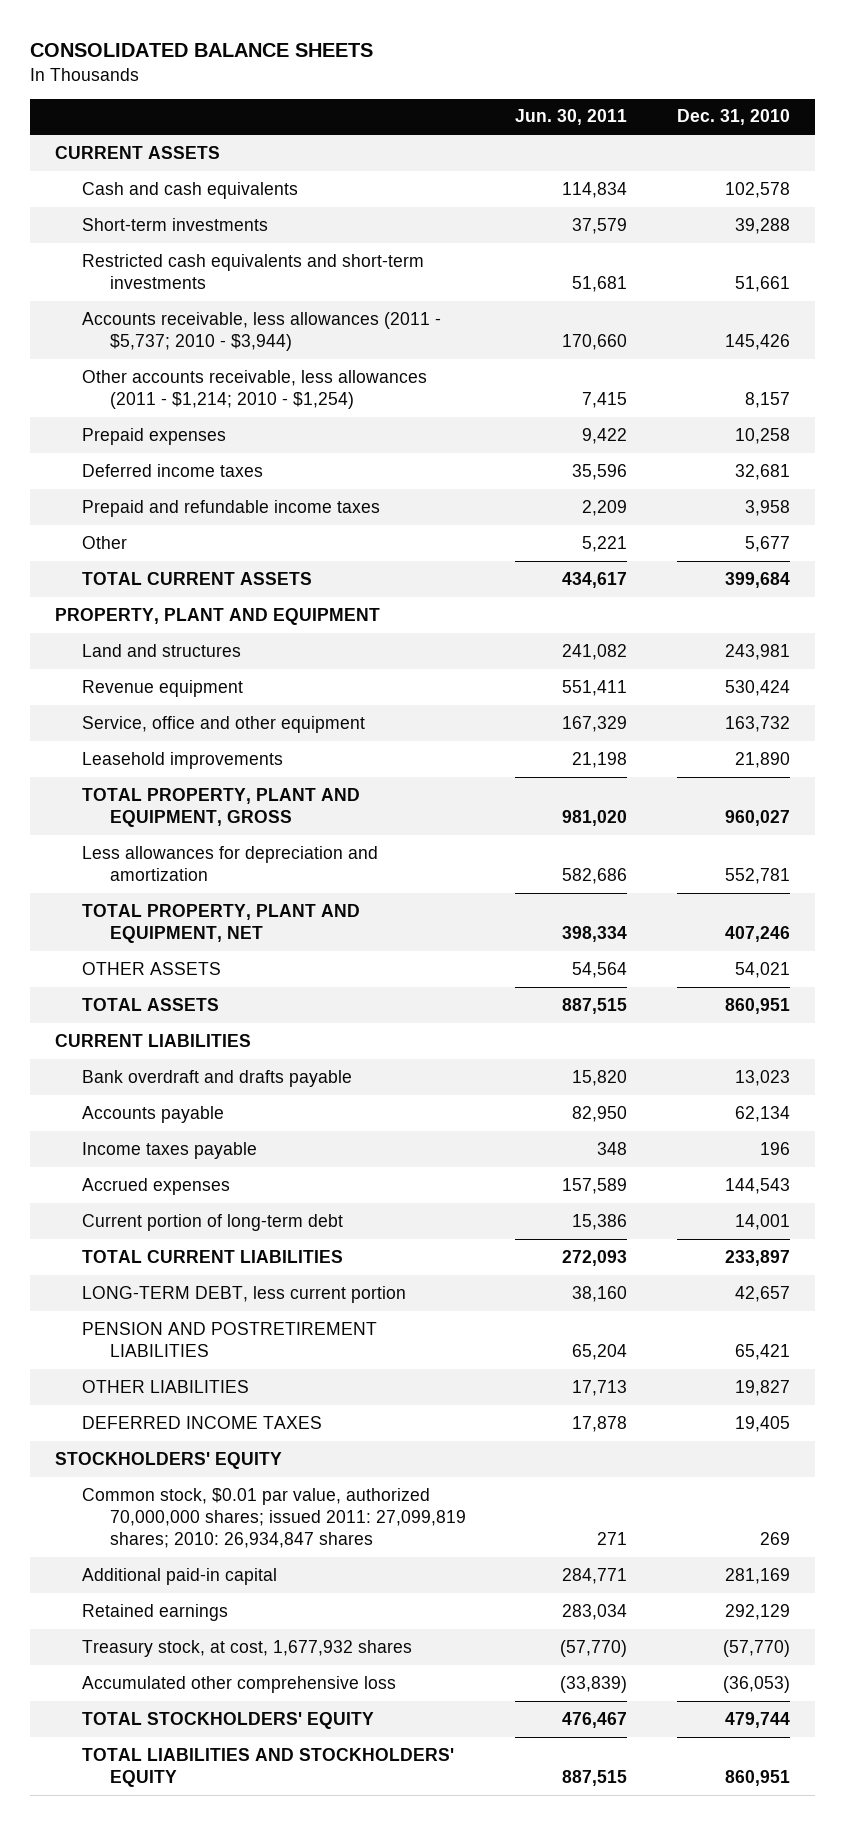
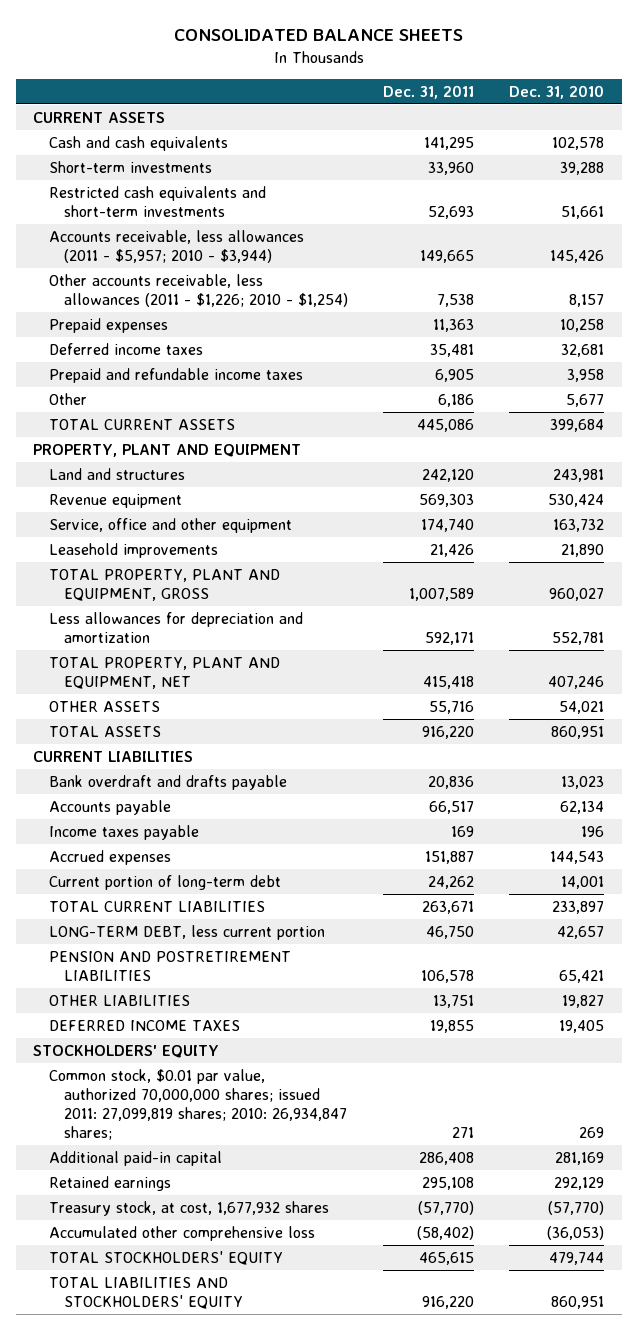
- | Jun. 30, 2011 | Dec. 31, 2010
+ | Dec. 31, 2011 | Dec. 31, 2010
- Accounts receivable, less allowances (2011 - $5,737; 2010 - $3,944) | 170,660 | 145,426
- Other accounts receivable, less allowances (2011 - $1,214; 2010 - $1,254) | 7,415 | 8,157
+ Accounts receivable, less allowances (2011 - $5,957; 2010 - $3,944) | 149,665 | 145,426
+ Other accounts receivable, less allowances (2011 - $1,226; 2010 - $1,254) | 7,538 | 8,157
- Common stock, $0.01 par value, authorized 70,000,000 shares; issued 2011: 27,099,819 shares; 2010: 26,934,847 shares | 271 | 269
+ Common stock, $0.01 par value, authorized 70,000,000 shares; issued 2011: 27,099,819 shares; 2010: 26,934,847 shares; | 271 | 269

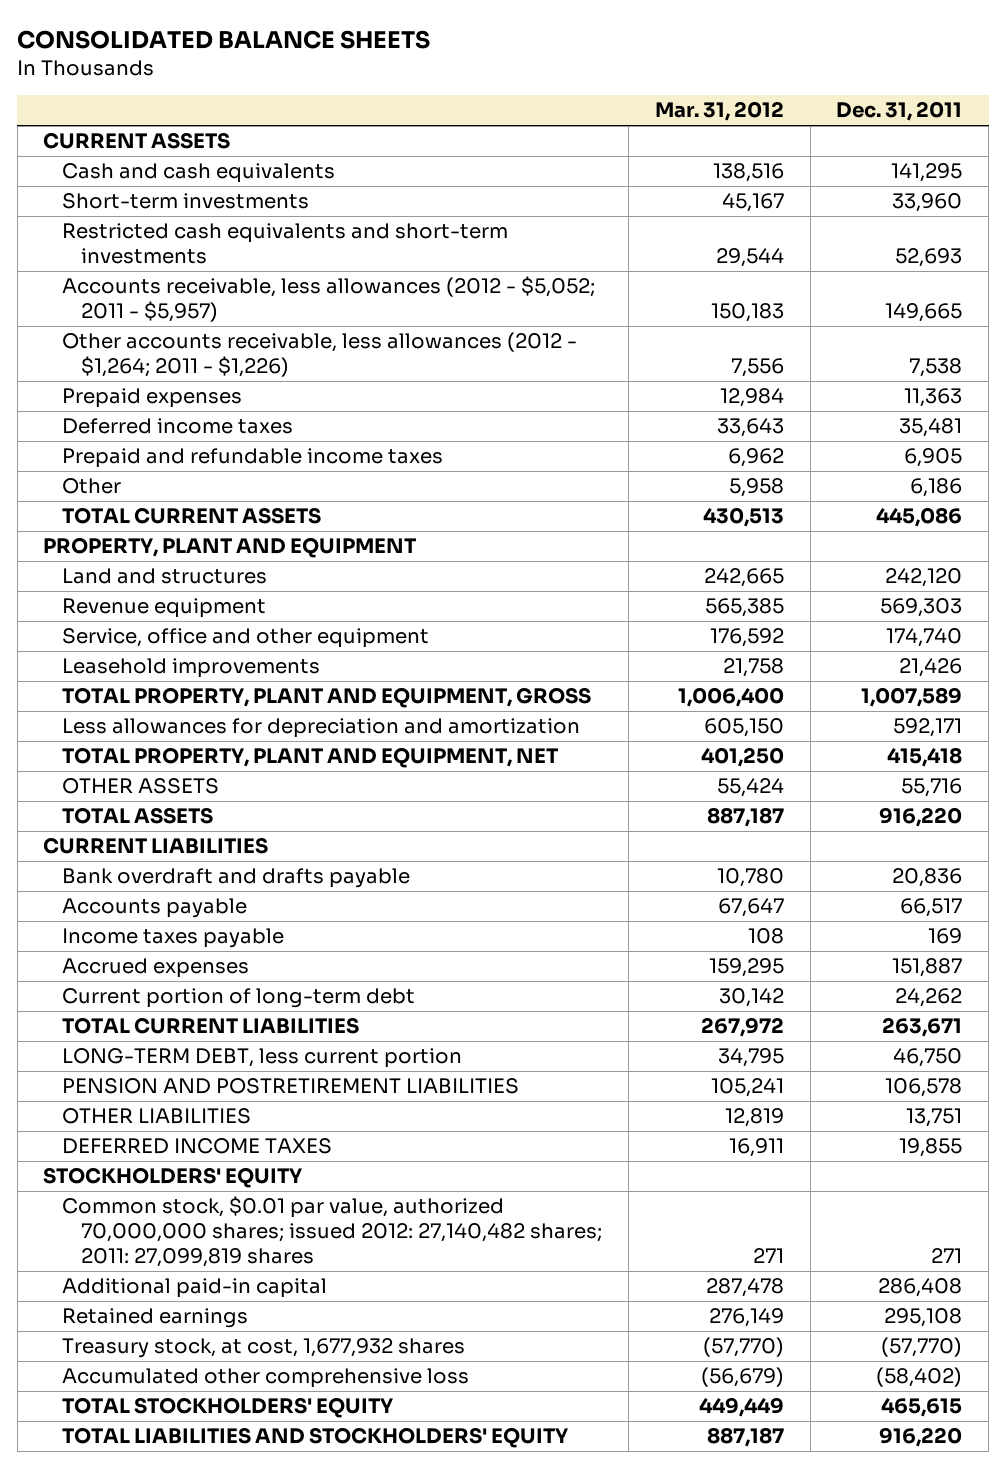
- | Dec. 31, 2011 | Dec. 31, 2010
+ | Mar. 31, 2012 | Dec. 31, 2011
- Accounts receivable, less allowances (2011 - $5,957; 2010 - $3,944) | 149,665 | 145,426
- Other accounts receivable, less allowances (2011 - $1,226; 2010 - $1,254) | 7,538 | 8,157
+ Accounts receivable, less allowances (2012 - $5,052; 2011 - $5,957) | 150,183 | 149,665
+ Other accounts receivable, less allowances (2012 - $1,264; 2011 - $1,226) | 7,556 | 7,538
- Common stock, $0.01 par value, authorized 70,000,000 shares; issued 2011: 27,099,819 shares; 2010: 26,934,847 shares; | 271 | 269
+ Common stock, $0.01 par value, authorized 70,000,000 shares; issued 2012: 27,140,482 shares; 2011: 27,099,819 shares | 271 | 271

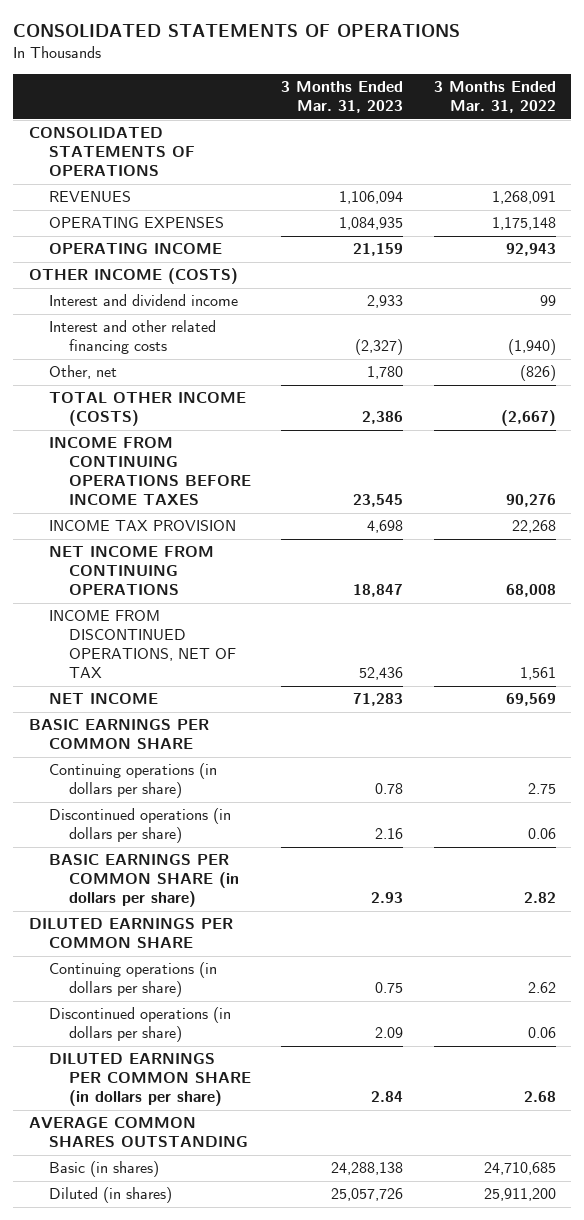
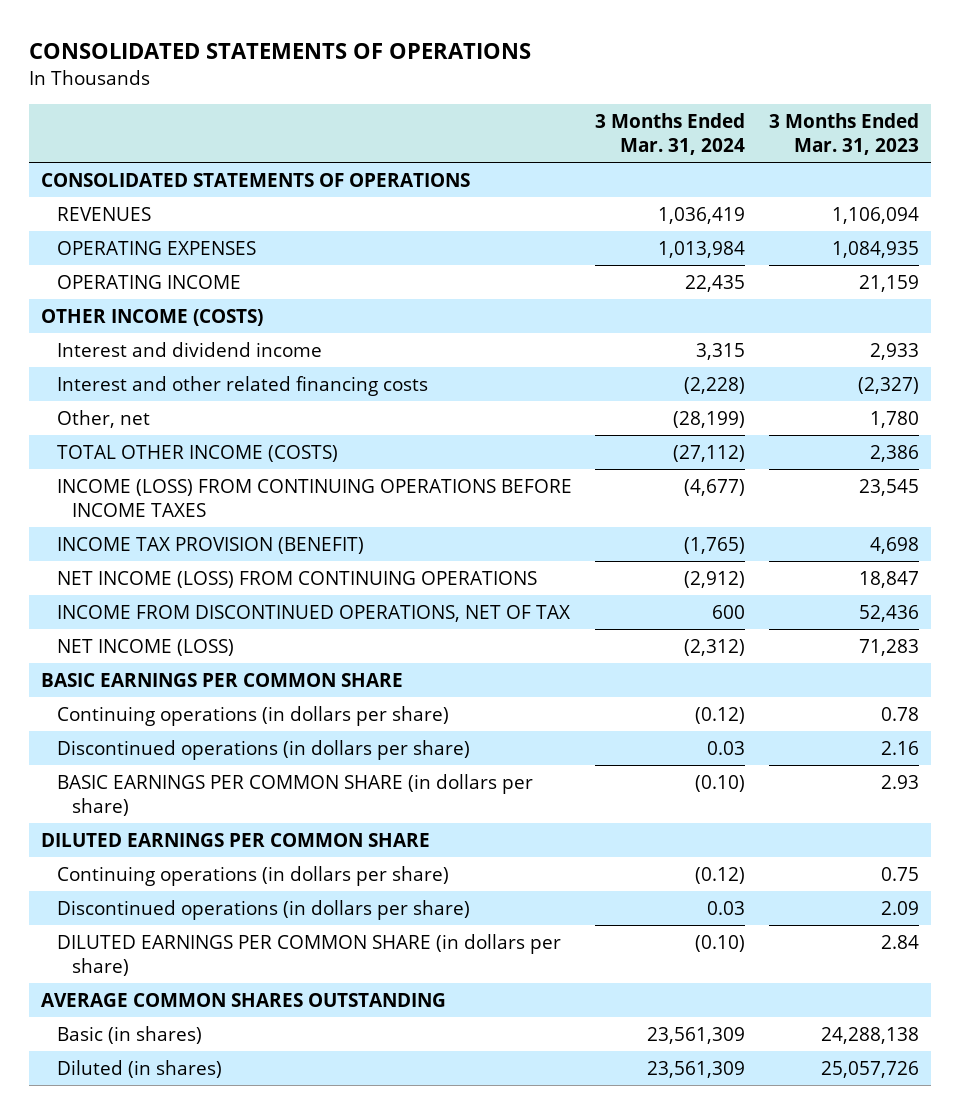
- | 3 Months Ended Mar. 31, 2023 | 3 Months Ended Mar. 31, 2022
+ | 3 Months Ended Mar. 31, 2024 | 3 Months Ended Mar. 31, 2023
- INCOME FROM CONTINUING OPERATIONS BEFORE INCOME TAXES | 23,545 | 90,276
- INCOME TAX PROVISION | 4,698 | 22,268
- NET INCOME FROM CONTINUING OPERATIONS | 18,847 | 68,008
+ INCOME (LOSS) FROM CONTINUING OPERATIONS BEFORE INCOME TAXES | (4,677) | 23,545
+ INCOME TAX PROVISION (BENEFIT) | (1,765) | 4,698
+ NET INCOME (LOSS) FROM CONTINUING OPERATIONS | (2,912) | 18,847
- NET INCOME | 71,283 | 69,569
+ NET INCOME (LOSS) | (2,312) | 71,283

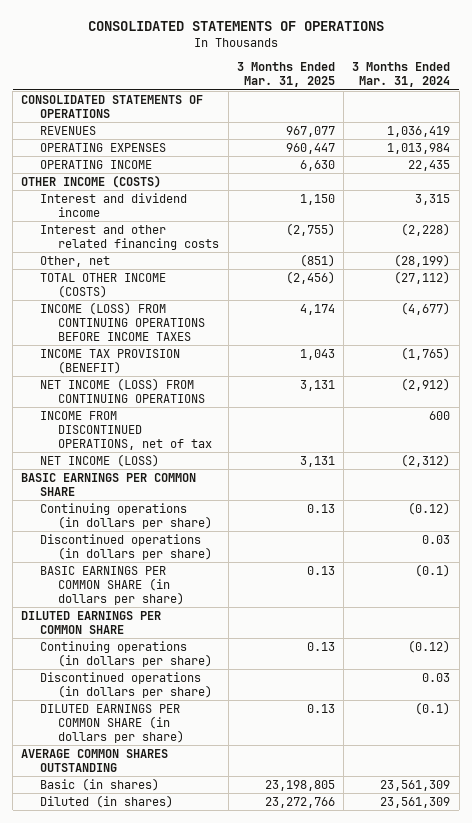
- | 3 Months Ended Mar. 31, 2024 | 3 Months Ended Mar. 31, 2023
+ | 3 Months Ended Mar. 31, 2025 | 3 Months Ended Mar. 31, 2024
- INCOME FROM DISCONTINUED OPERATIONS, NET OF TAX | 600 | 52,436
+ INCOME FROM DISCONTINUED OPERATIONS, net of tax | | 600
- BASIC EARNINGS PER COMMON SHARE (in dollars per share) | (0.10) | 2.93
+ BASIC EARNINGS PER COMMON SHARE (in dollars per share) | 0.13 | (0.1)
- DILUTED EARNINGS PER COMMON SHARE (in dollars per share) | (0.10) | 2.84
+ DILUTED EARNINGS PER COMMON SHARE (in dollars per share) | 0.13 | (0.1)

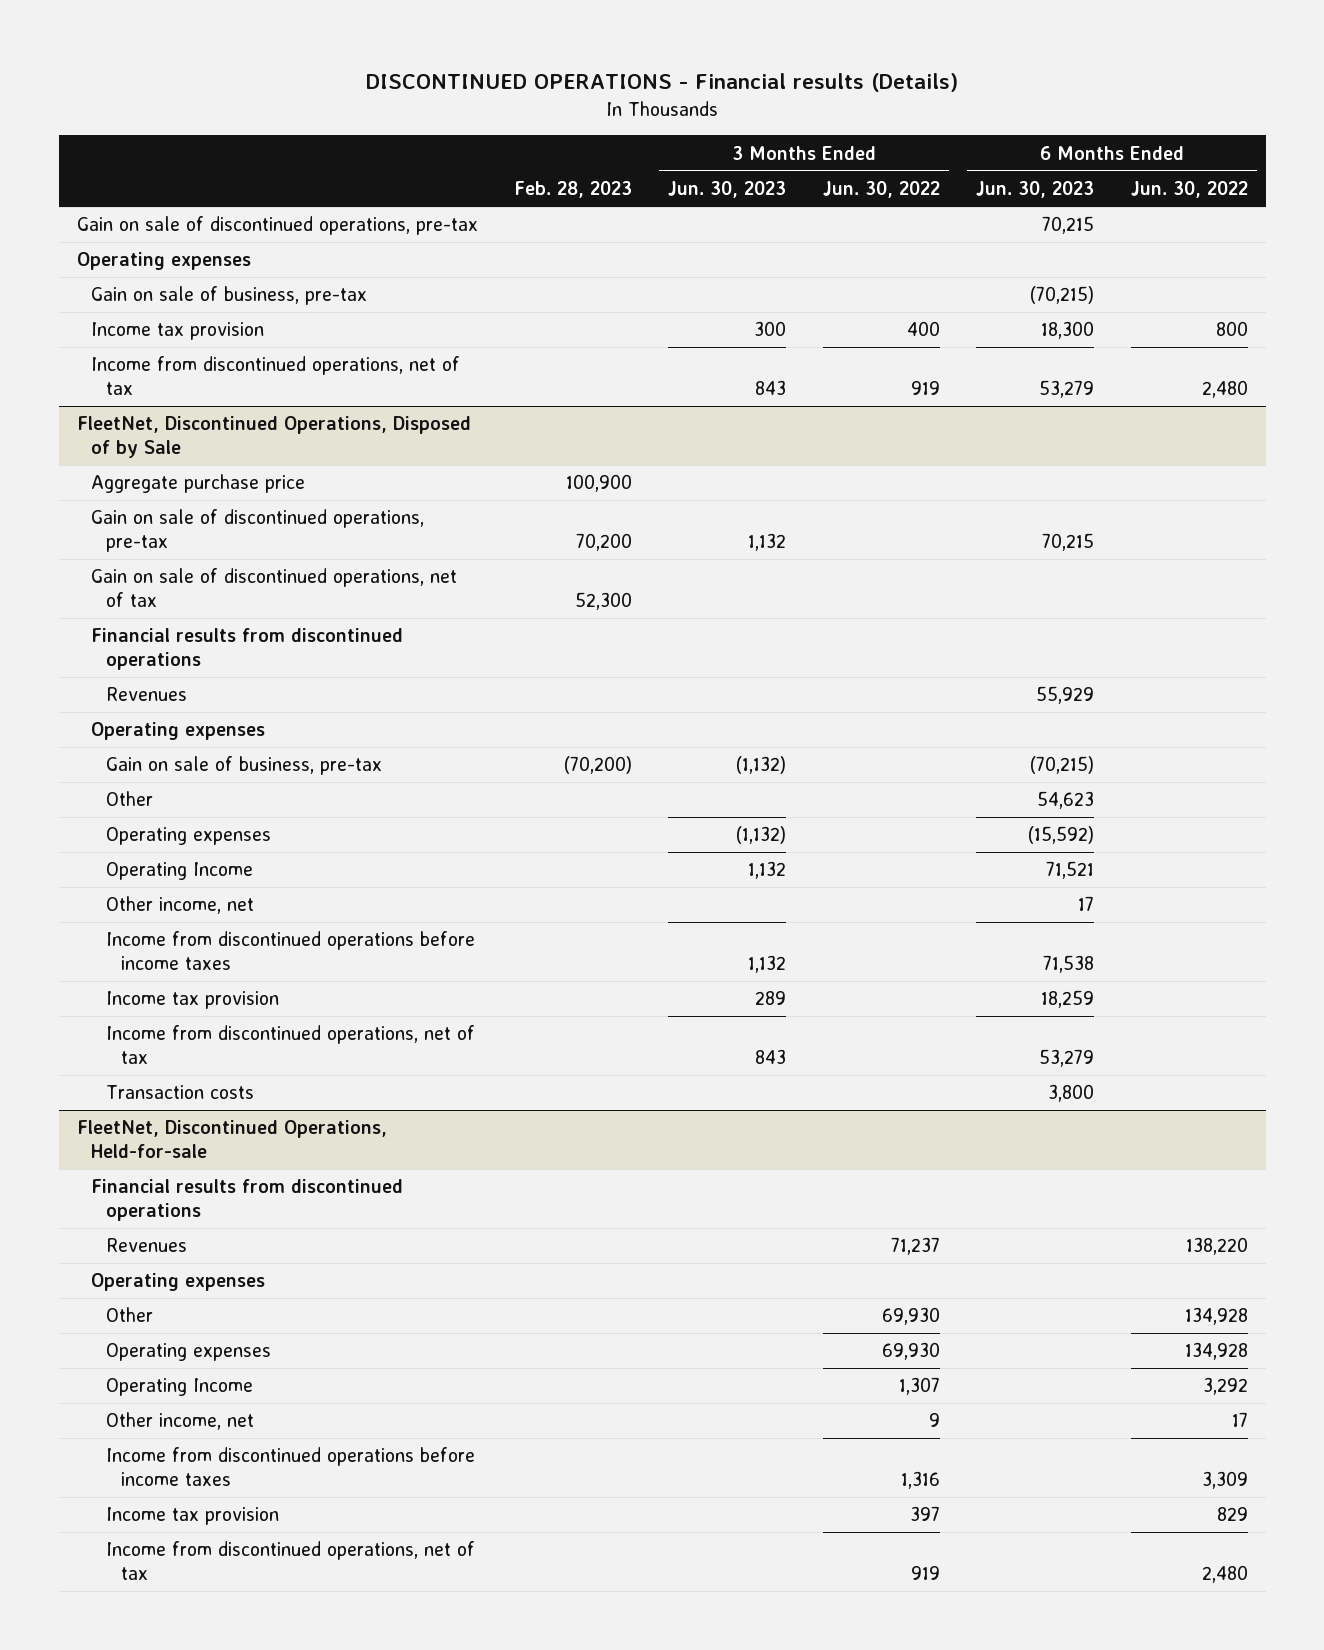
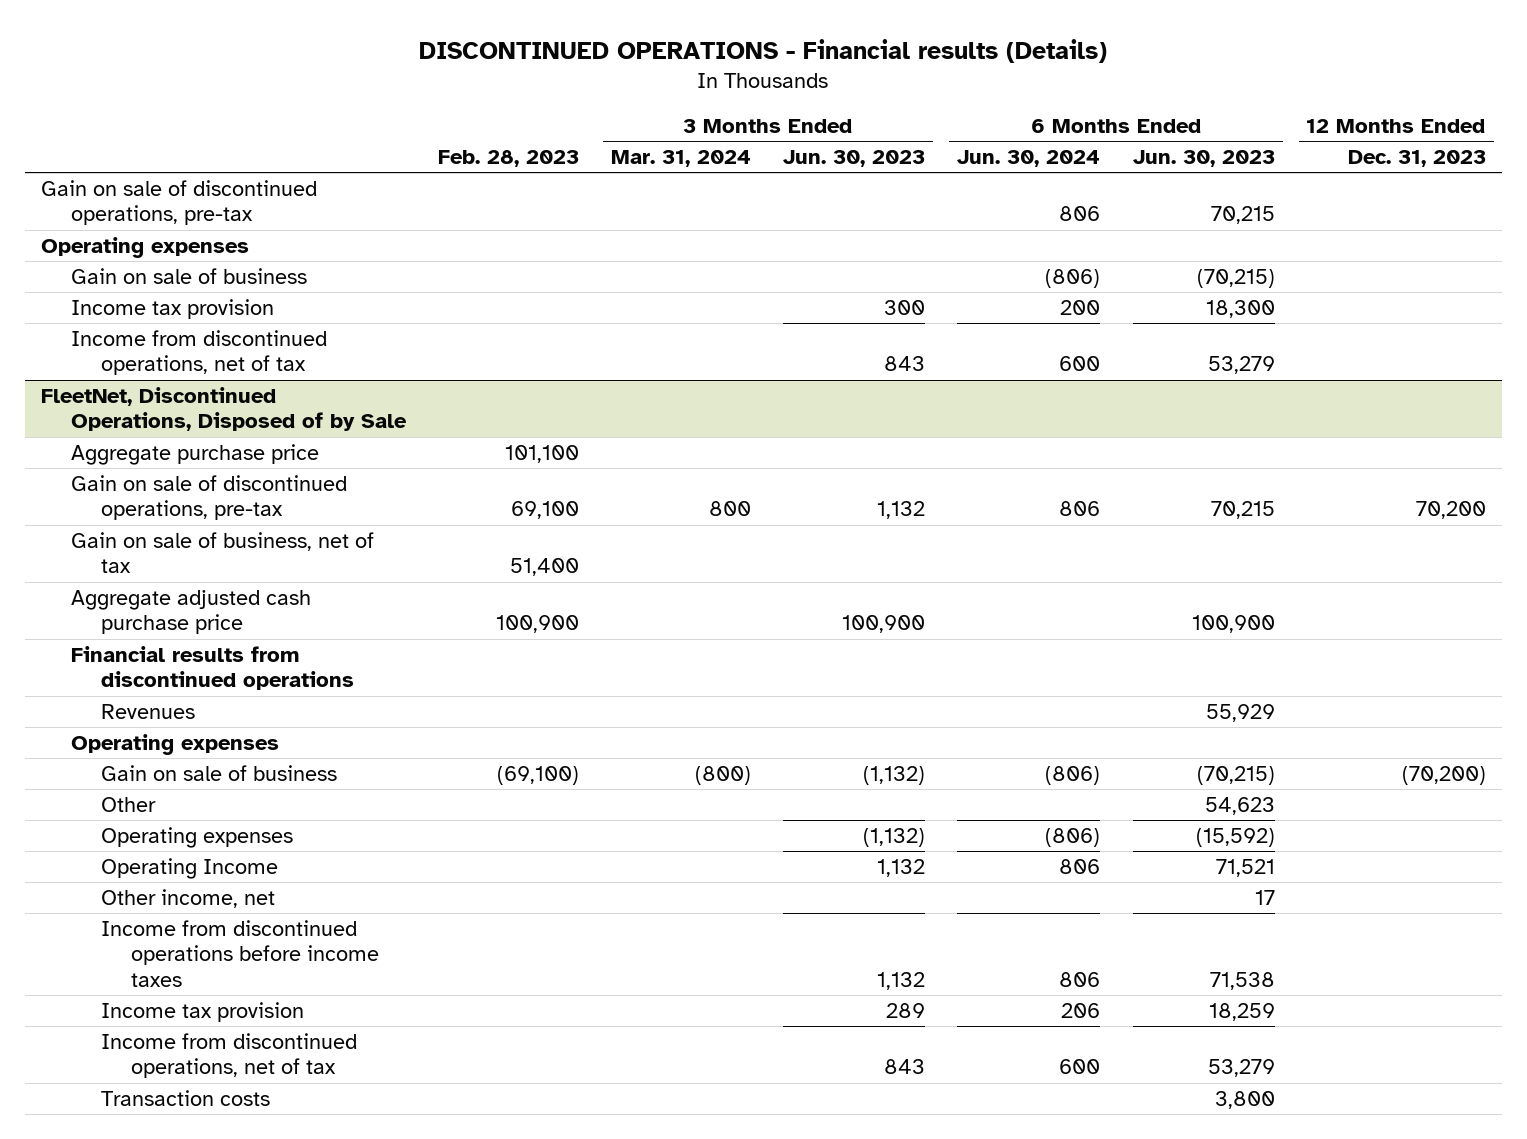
- | Feb. 28, 2023 | 3 Months Ended Jun. 30, 2023 | 3 Months Ended Jun. 30, 2022 | 6 Months Ended Jun. 30, 2023 | 6 Months Ended Jun. 30, 2022
+ | Feb. 28, 2023 | 3 Months Ended Mar. 31, 2024 | 3 Months Ended Jun. 30, 2023 | 6 Months Ended Jun. 30, 2024 | 6 Months Ended Jun. 30, 2023 | 12 Months Ended Dec. 31, 2023
- Gain on sale of business, pre-tax | | | | (70,215) |
+ Gain on sale of business | | | | (806) | (70,215) |
@ FleetNet, Discontinued Operations, Disposed of by Sale
- Aggregate purchase price | 100,900 | | | |
- Gain on sale of discontinued operations, pre-tax | 70,200 | 1,132 | | 70,215 |
- Gain on sale of discontinued operations, net of tax | 52,300 | | | |
+ Aggregate purchase price | 101,100 | | | | |
+ Gain on sale of discontinued operations, pre-tax | 69,100 | 800 | 1,132 | 806 | 70,215 | 70,200
+ Gain on sale of business, net of tax | 51,400 | | | | |
+ Aggregate adjusted cash purchase price | 100,900 | | 100,900 | | 100,900 |
- Gain on sale of business, pre-tax | (70,200) | (1,132) | | (70,215) |
+ Gain on sale of business | (69,100) | (800) | (1,132) | (806) | (70,215) | (70,200)
- FleetNet, Discontinued Operations, Held-for-sale
- Financial results from discontinued operations
- Revenues | | | 71,237 | | 138,220
- Operating expenses
- Other | | | 69,930 | | 134,928
- Operating expenses | | | 69,930 | | 134,928
- Operating Income | | | 1,307 | | 3,292
- Other income, net | | | 9 | | 17
- Income from discontinued operations before income taxes | | | 1,316 | | 3,309
- Income tax provision | | | 397 | | 829
- Income from discontinued operations, net of tax | | | 919 | | 2,480

